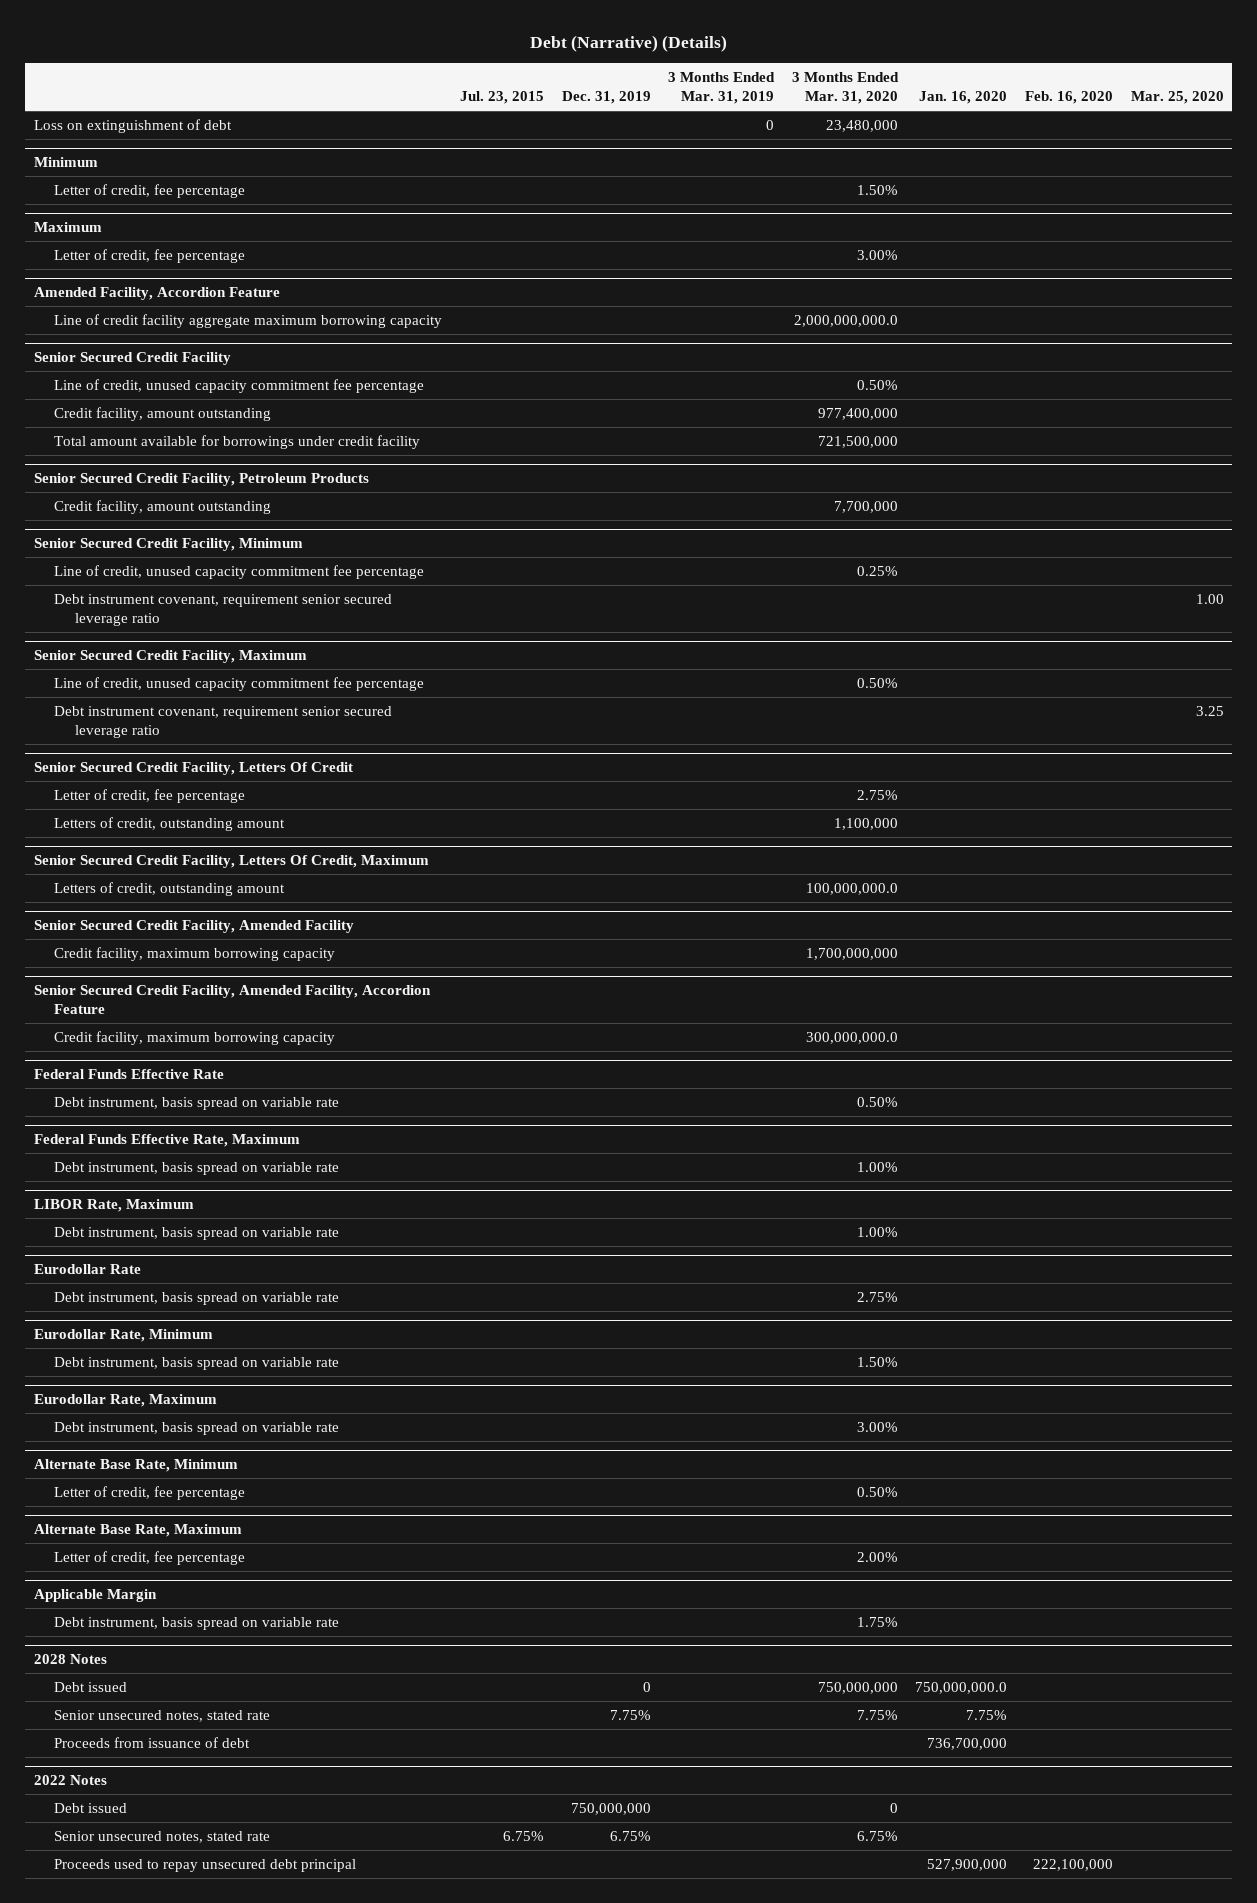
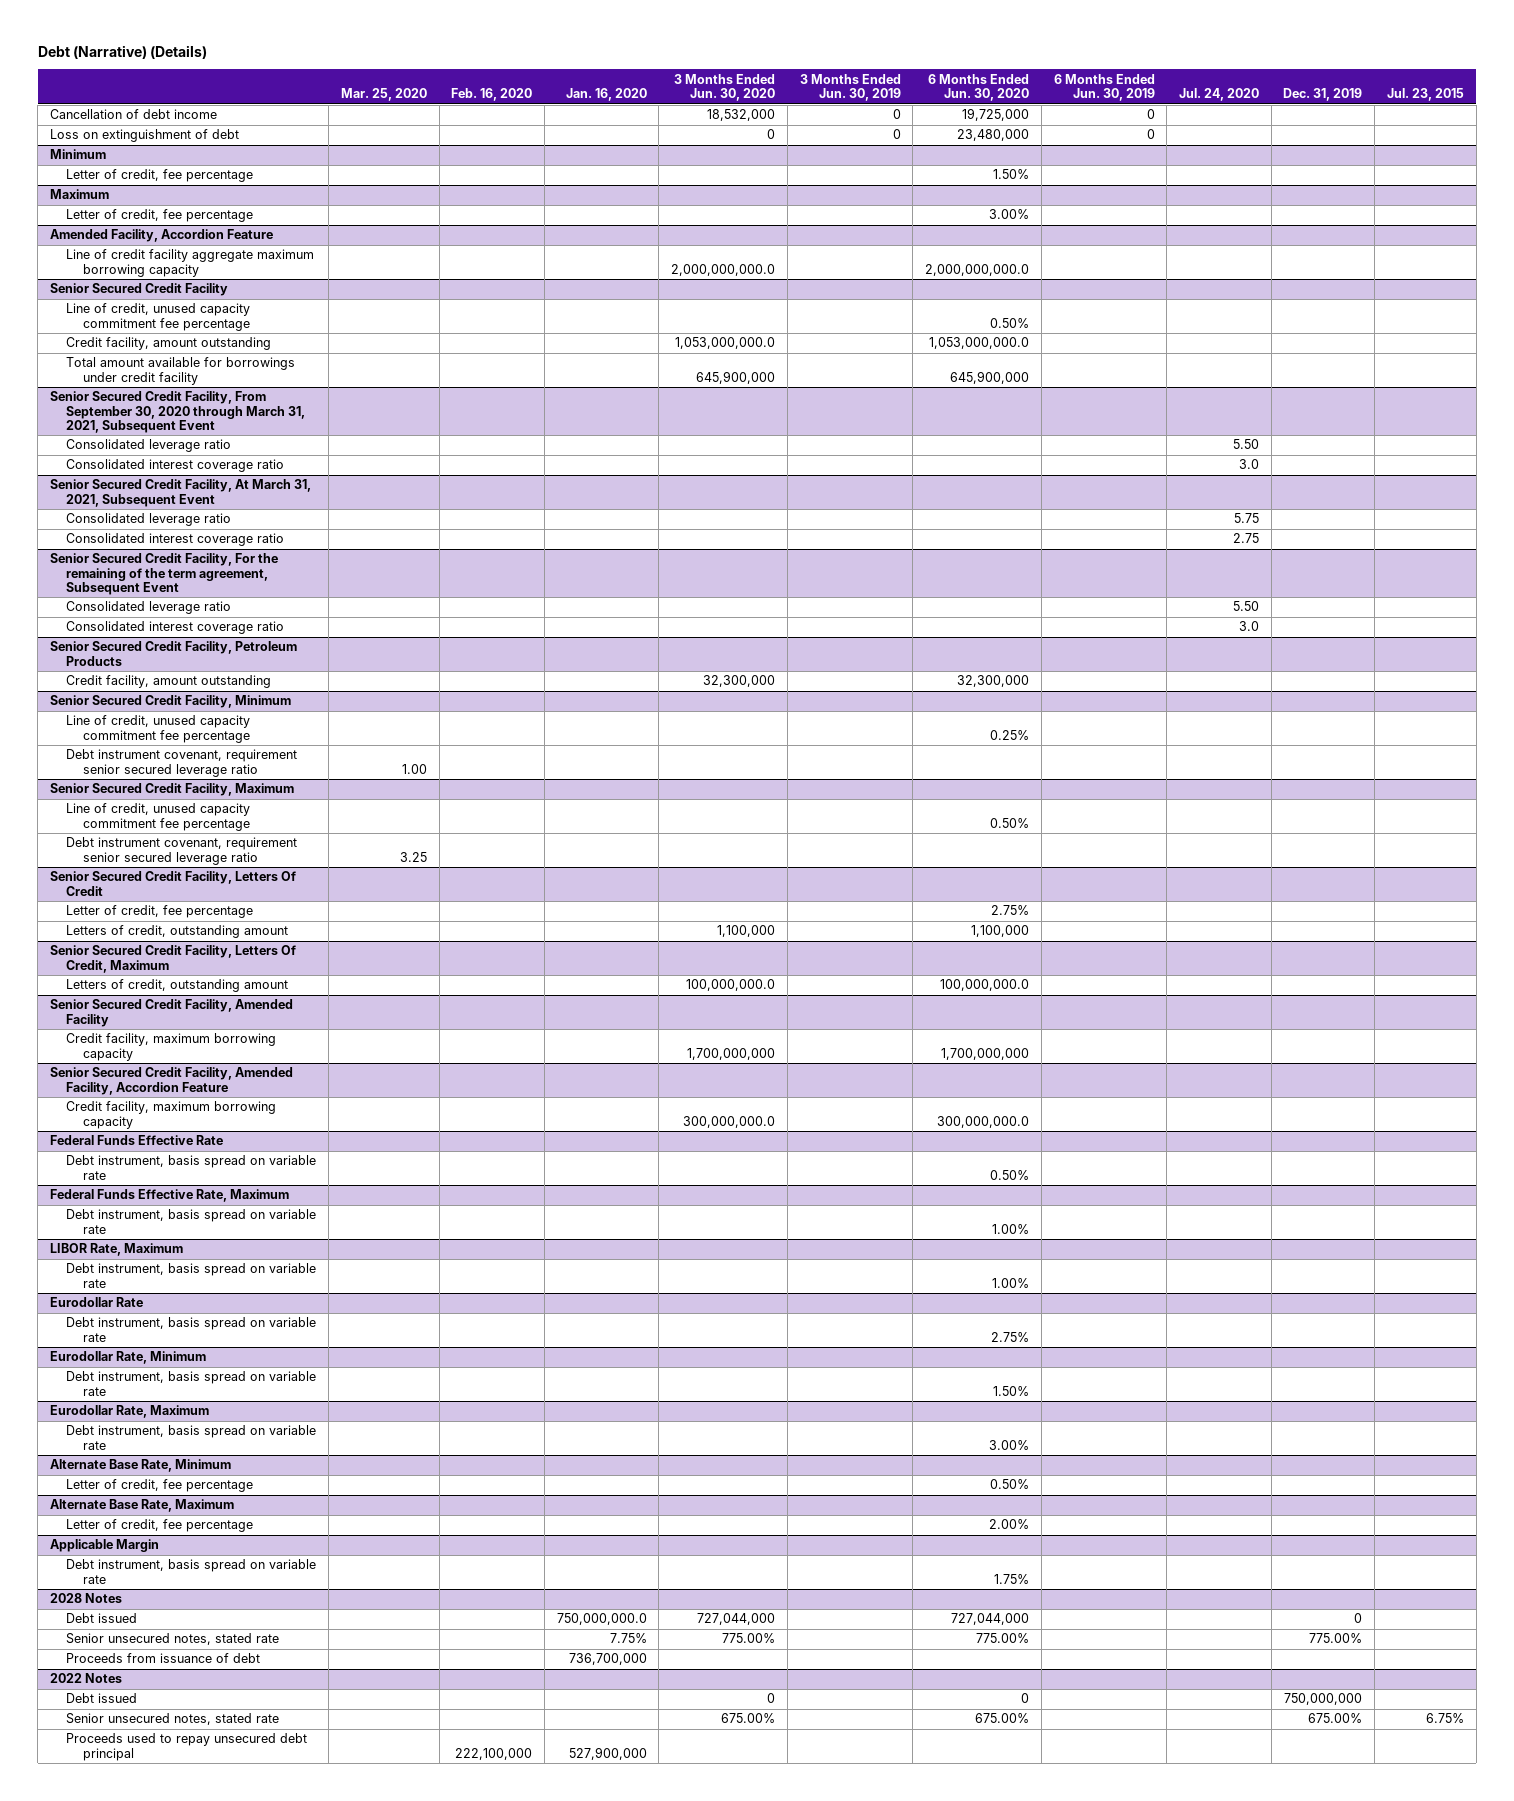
- | Jul. 23, 2015 | Dec. 31, 2019 | 3 Months Ended Mar. 31, 2019 | 3 Months Ended Mar. 31, 2020 | Jan. 16, 2020 | Feb. 16, 2020 | Mar. 25, 2020
+ | Mar. 25, 2020 | Feb. 16, 2020 | Jan. 16, 2020 | 3 Months Ended Jun. 30, 2020 | 3 Months Ended Jun. 30, 2019 | 6 Months Ended Jun. 30, 2020 | 6 Months Ended Jun. 30, 2019 | Jul. 24, 2020 | Dec. 31, 2019 | Jul. 23, 2015
+ Cancellation of debt income | | | | 18,532,000 | 0 | 19,725,000 | 0 | | |
+ Senior Secured Credit Facility, From September 30, 2020 through March 31, 2021, Subsequent Event
+ Consolidated leverage ratio | | | | | | | | 5.50 | |
+ Consolidated interest coverage ratio | | | | | | | | 3.0 | |
+ Senior Secured Credit Facility, At March 31, 2021, Subsequent Event
+ Consolidated leverage ratio | | | | | | | | 5.75 | |
+ Consolidated interest coverage ratio | | | | | | | | 2.75 | |
+ Senior Secured Credit Facility, For the remaining of the term agreement, Subsequent Event
+ Consolidated leverage ratio | | | | | | | | 5.50 | |
+ Consolidated interest coverage ratio | | | | | | | | 3.0 | |
@ 2028 Notes
- Senior unsecured notes, stated rate | | 7.75% | | 7.75% | 7.75% | |
+ Senior unsecured notes, stated rate | | | 7.75% | 775.00% | | 775.00% | | | 775.00% |
@ 2022 Notes
- Senior unsecured notes, stated rate | 6.75% | 6.75% | | 6.75% | | |
+ Senior unsecured notes, stated rate | | | | 675.00% | | 675.00% | | | 675.00% | 6.75%

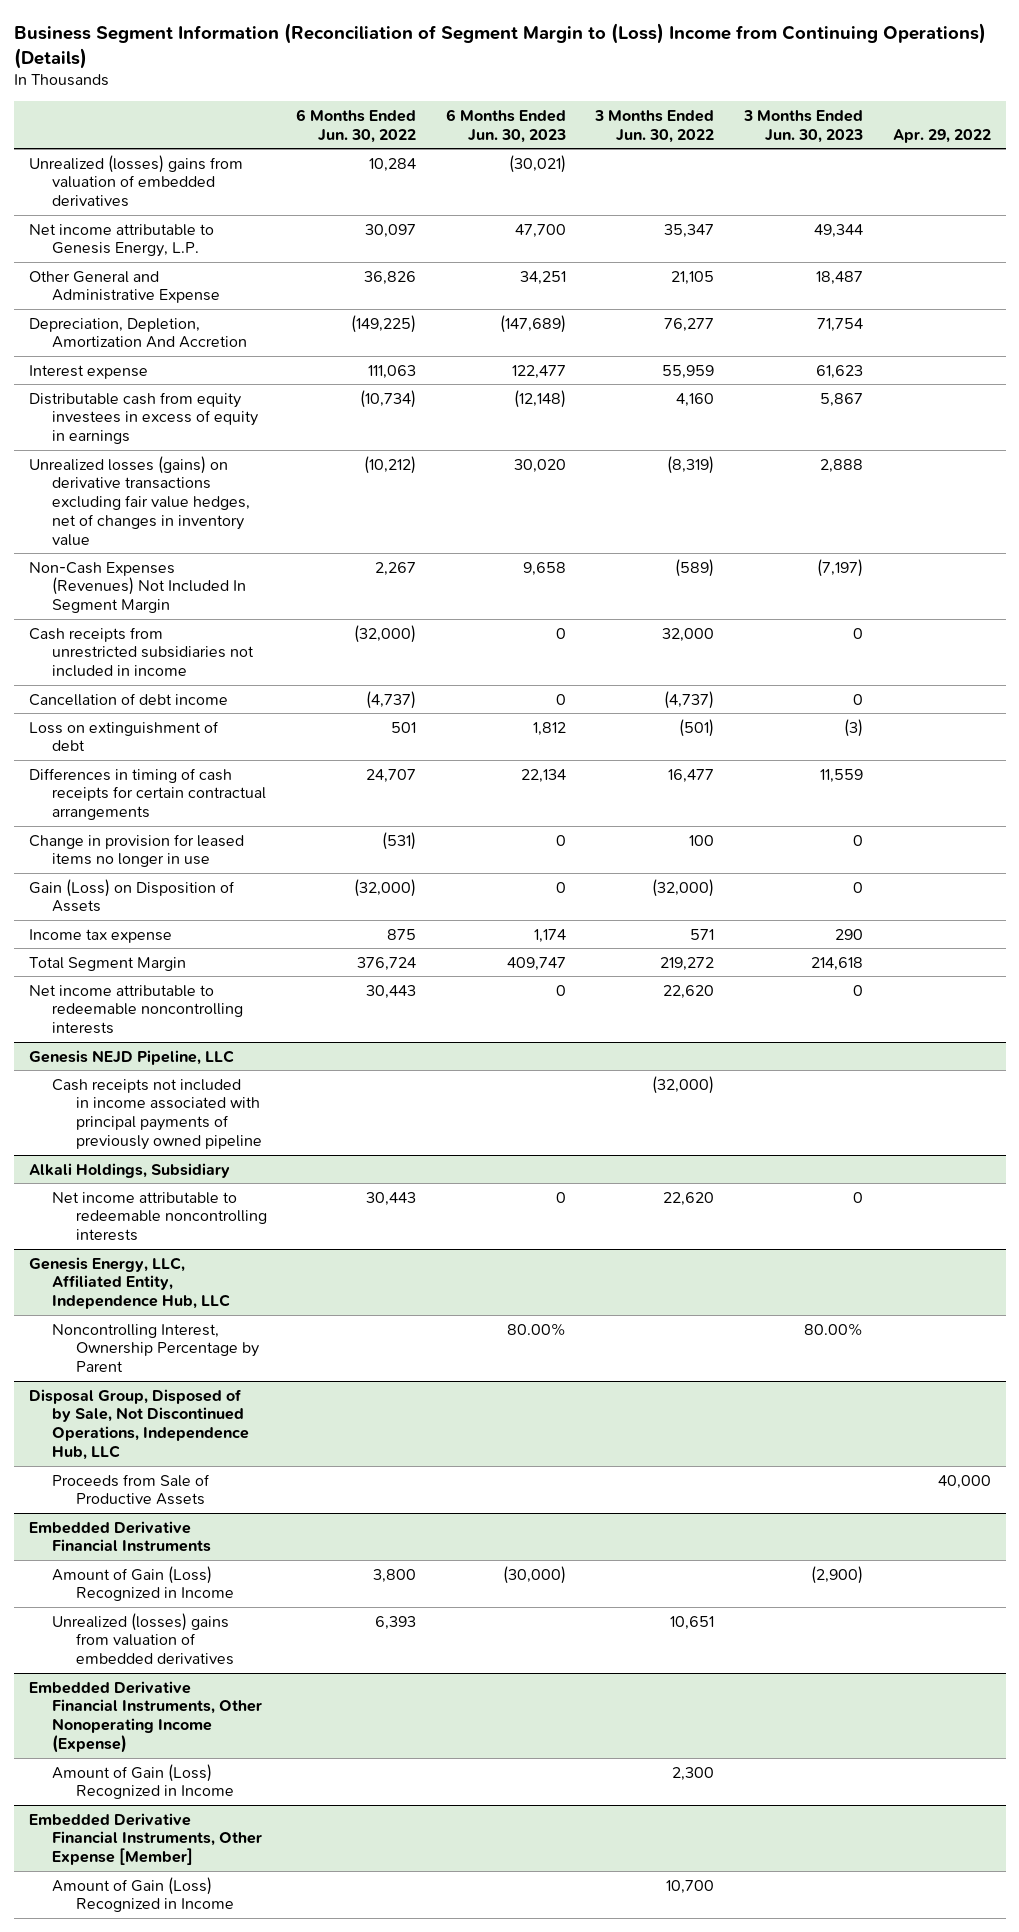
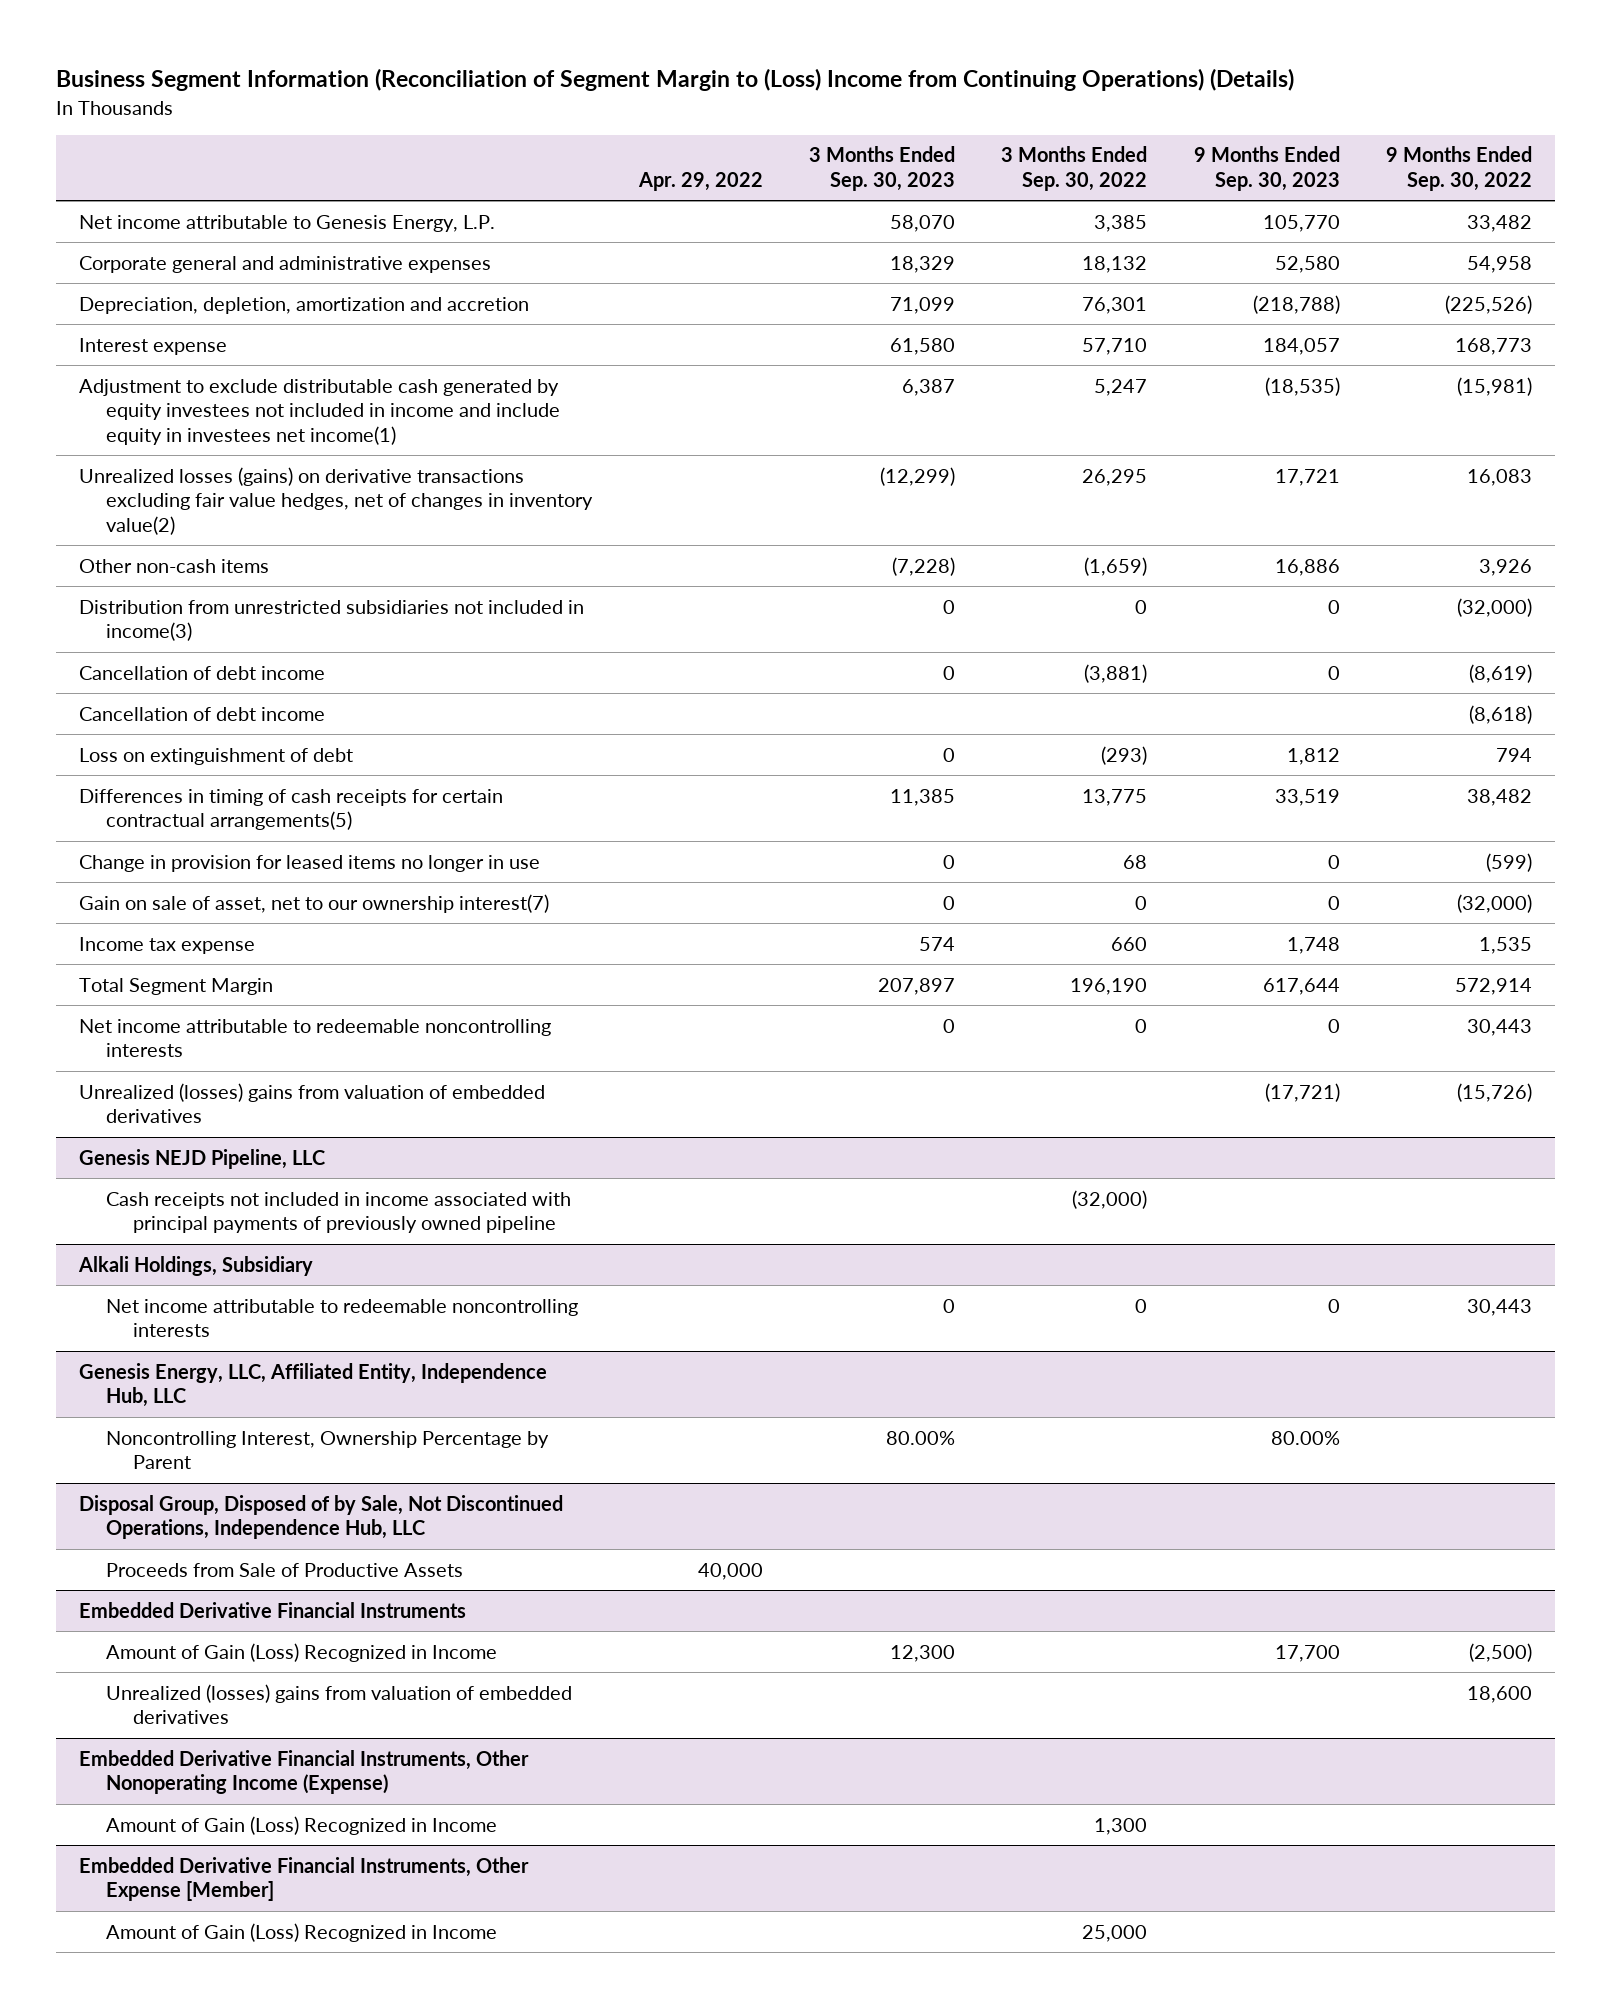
- | 6 Months Ended Jun. 30, 2022 | 6 Months Ended Jun. 30, 2023 | 3 Months Ended Jun. 30, 2022 | 3 Months Ended Jun. 30, 2023 | Apr. 29, 2022
+ | Apr. 29, 2022 | 3 Months Ended Sep. 30, 2023 | 3 Months Ended Sep. 30, 2022 | 9 Months Ended Sep. 30, 2023 | 9 Months Ended Sep. 30, 2022
- Other General and Administrative Expense | 36,826 | 34,251 | 21,105 | 18,487 |
- Depreciation, Depletion, Amortization And Accretion | (149,225) | (147,689) | 76,277 | 71,754 |
+ Corporate general and administrative expenses | | 18,329 | 18,132 | 52,580 | 54,958
+ Depreciation, depletion, amortization and accretion | | 71,099 | 76,301 | (218,788) | (225,526)
- Distributable cash from equity investees in excess of equity in earnings | (10,734) | (12,148) | 4,160 | 5,867 |
- Unrealized losses (gains) on derivative transactions excluding fair value hedges, net of changes in inventory value | (10,212) | 30,020 | (8,319) | 2,888 |
- Non-Cash Expenses (Revenues) Not Included In Segment Margin | 2,267 | 9,658 | (589) | (7,197) |
- Cash receipts from unrestricted subsidiaries not included in income | (32,000) | 0 | 32,000 | 0 |
+ Adjustment to exclude distributable cash generated by equity investees not included in income and include equity in investees net income(1) | | 6,387 | 5,247 | (18,535) | (15,981)
+ Unrealized losses (gains) on derivative transactions excluding fair value hedges, net of changes in inventory value(2) | | (12,299) | 26,295 | 17,721 | 16,083
+ Other non-cash items | | (7,228) | (1,659) | 16,886 | 3,926
+ Distribution from unrestricted subsidiaries not included in income(3) | | 0 | 0 | 0 | (32,000)
+ Cancellation of debt income | | | | | (8,618)
- Differences in timing of cash receipts for certain contractual arrangements | 24,707 | 22,134 | 16,477 | 11,559 |
+ Differences in timing of cash receipts for certain contractual arrangements(5) | | 11,385 | 13,775 | 33,519 | 38,482
- Gain (Loss) on Disposition of Assets | (32,000) | 0 | (32,000) | 0 |
+ Gain on sale of asset, net to our ownership interest(7) | | 0 | 0 | 0 | (32,000)
moved down: Unrealized (losses) gains from valuation of embedded derivatives | | | | (17,721) | (15,726)

